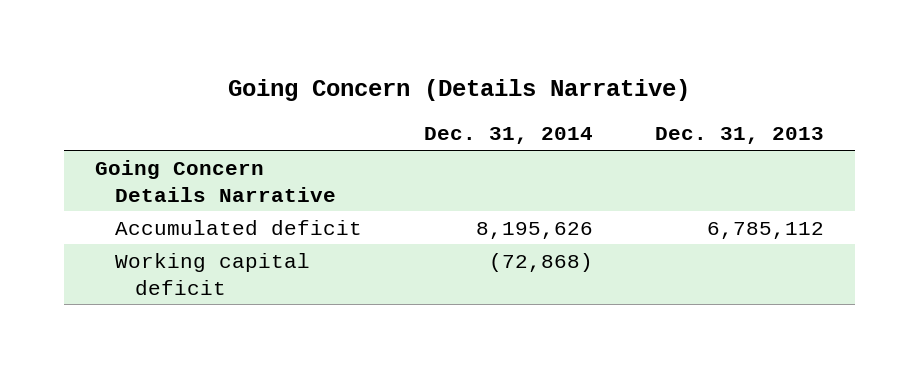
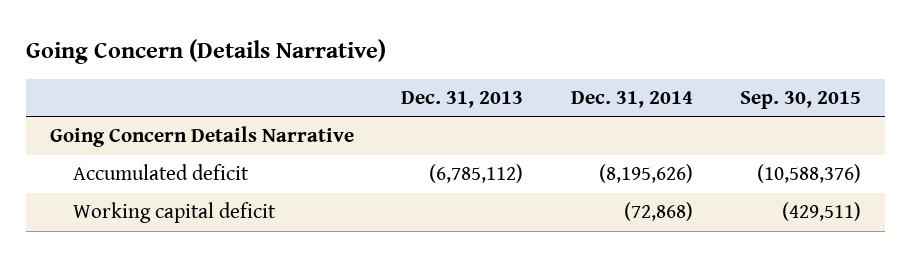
- | Dec. 31, 2014 | Dec. 31, 2013
+ | Dec. 31, 2013 | Dec. 31, 2014 | Sep. 30, 2015
- Accumulated deficit | 8,195,626 | 6,785,112
+ Accumulated deficit | (6,785,112) | (8,195,626) | (10,588,376)

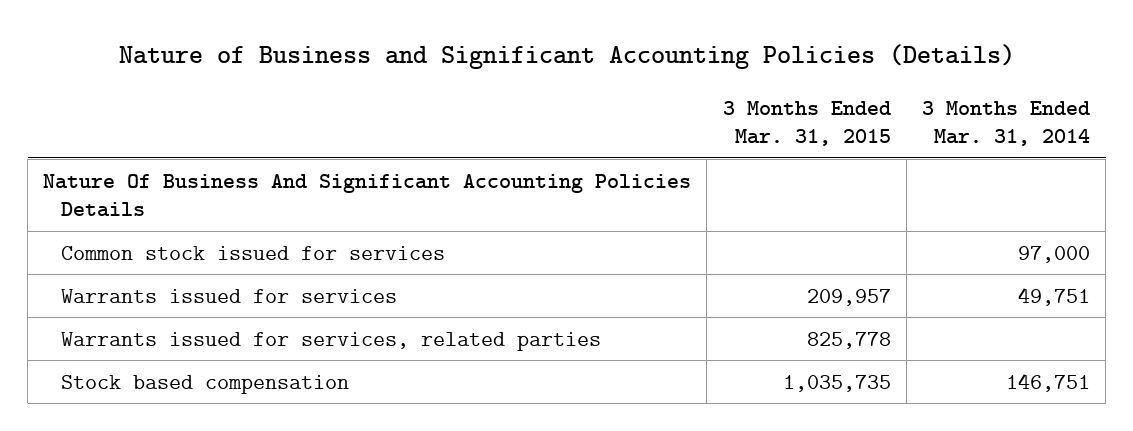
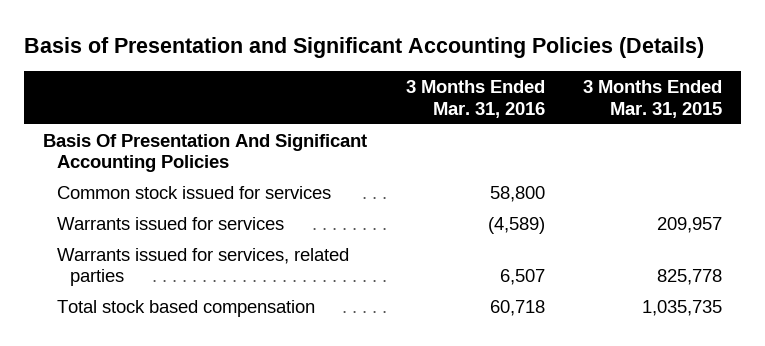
- Nature of Business and Significant Accounting Policies (Details)
+ Basis of Presentation and Significant Accounting Policies (Details)
- | 3 Months Ended Mar. 31, 2015 | 3 Months Ended Mar. 31, 2014
+ | 3 Months Ended Mar. 31, 2016 | 3 Months Ended Mar. 31, 2015
- Nature Of Business And Significant Accounting Policies Details
+ Basis Of Presentation And Significant Accounting Policies
- Stock based compensation | 1,035,735 | 146,751
+ Total stock based compensation | 60,718 | 1,035,735

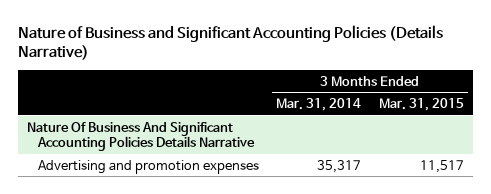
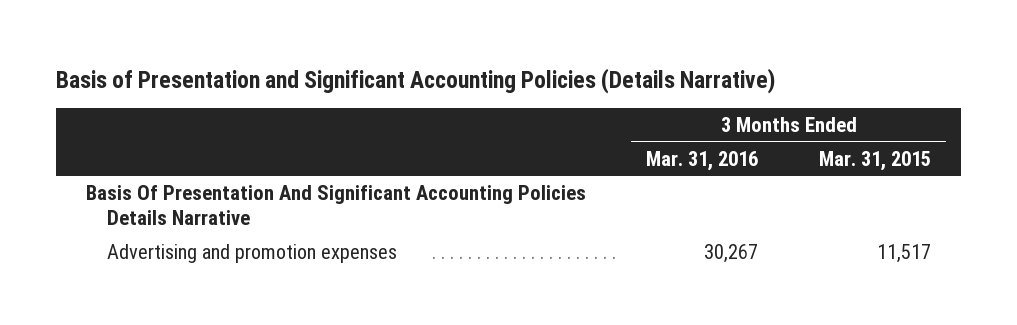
- Nature of Business and Significant Accounting Policies (Details Narrative)
+ Basis of Presentation and Significant Accounting Policies (Details Narrative)
- | 3 Months Ended Mar. 31, 2014 | 3 Months Ended Mar. 31, 2015
+ | 3 Months Ended Mar. 31, 2016 | 3 Months Ended Mar. 31, 2015
- Nature Of Business And Significant Accounting Policies Details Narrative
+ Basis Of Presentation And Significant Accounting Policies Details Narrative

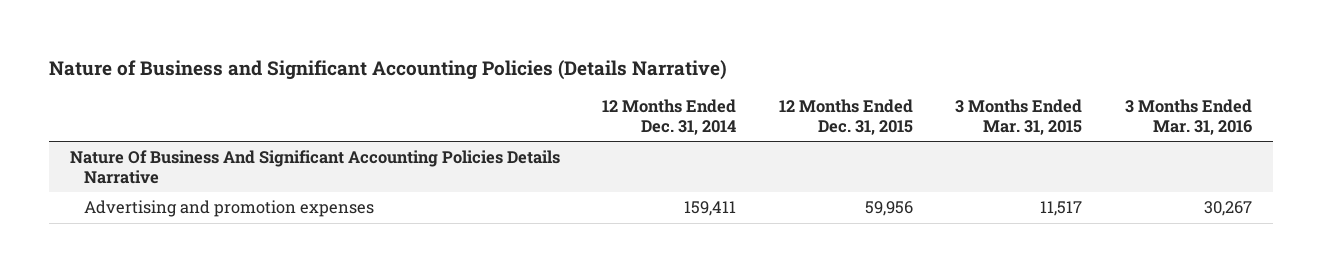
- Basis of Presentation and Significant Accounting Policies (Details Narrative)
+ Nature of Business and Significant Accounting Policies (Details Narrative)
- | 3 Months Ended Mar. 31, 2016 | 3 Months Ended Mar. 31, 2015
+ | 12 Months Ended Dec. 31, 2014 | 12 Months Ended Dec. 31, 2015 | 3 Months Ended Mar. 31, 2015 | 3 Months Ended Mar. 31, 2016
- Basis Of Presentation And Significant Accounting Policies Details Narrative
+ Nature Of Business And Significant Accounting Policies Details Narrative

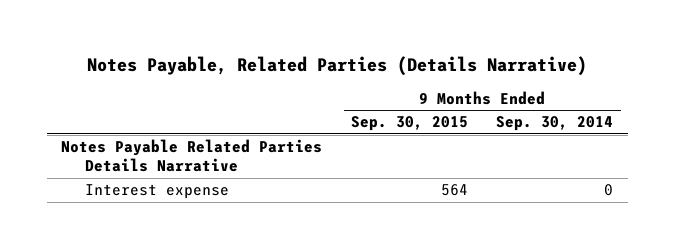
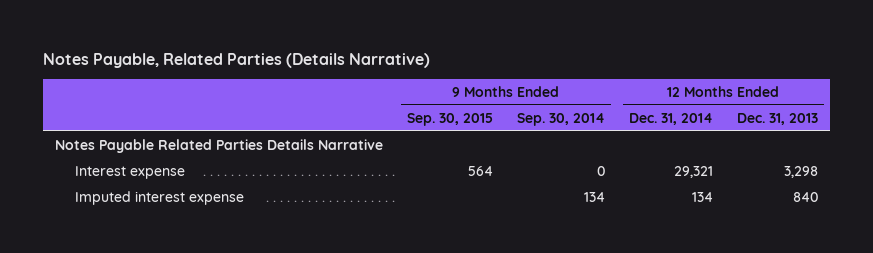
- | 9 Months Ended Sep. 30, 2015 | 9 Months Ended Sep. 30, 2014
+ | 9 Months Ended Sep. 30, 2015 | 9 Months Ended Sep. 30, 2014 | 12 Months Ended Dec. 31, 2014 | 12 Months Ended Dec. 31, 2013
+ Imputed interest expense | | 134 | 134 | 840

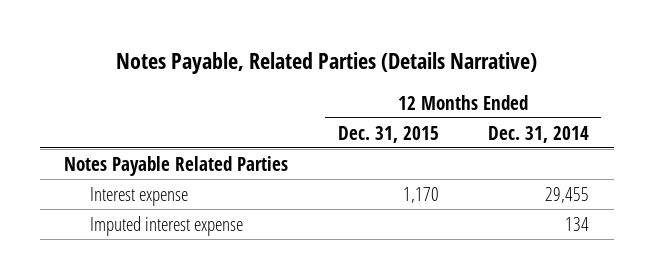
- | 9 Months Ended Sep. 30, 2015 | 9 Months Ended Sep. 30, 2014 | 12 Months Ended Dec. 31, 2014 | 12 Months Ended Dec. 31, 2013
+ | 12 Months Ended Dec. 31, 2015 | 12 Months Ended Dec. 31, 2014
- Notes Payable Related Parties Details Narrative
- Interest expense | 564 | 0 | 29,321 | 3,298
+ Notes Payable Related Parties
+ Interest expense | 1,170 | 29,455

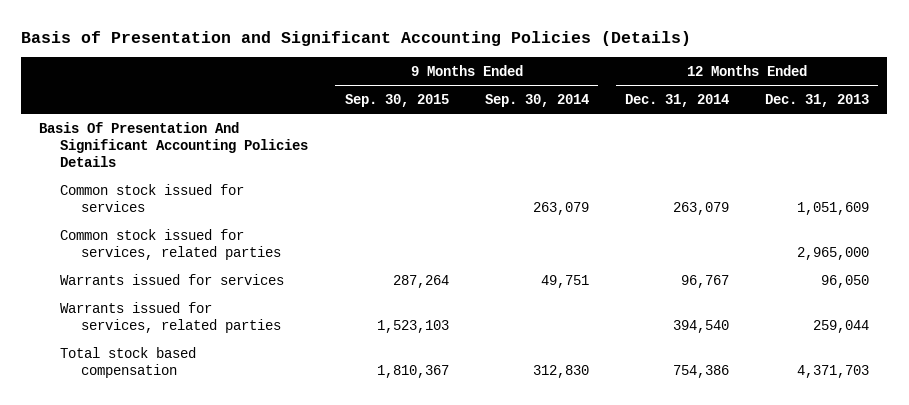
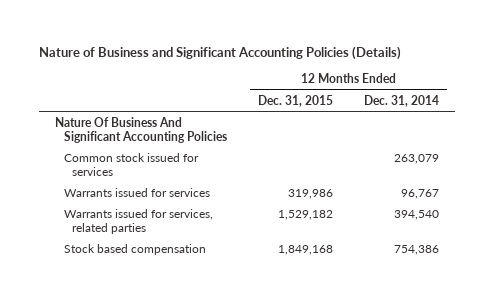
- Basis of Presentation and Significant Accounting Policies (Details)
+ Nature of Business and Significant Accounting Policies (Details)
- | 9 Months Ended Sep. 30, 2015 | 9 Months Ended Sep. 30, 2014 | 12 Months Ended Dec. 31, 2014 | 12 Months Ended Dec. 31, 2013
+ | 12 Months Ended Dec. 31, 2015 | 12 Months Ended Dec. 31, 2014
- Basis Of Presentation And Significant Accounting Policies Details
+ Nature Of Business And Significant Accounting Policies
- Common stock issued for services, related parties | | | | 2,965,000
- Total stock based compensation | 1,810,367 | 312,830 | 754,386 | 4,371,703
+ Stock based compensation | 1,849,168 | 754,386

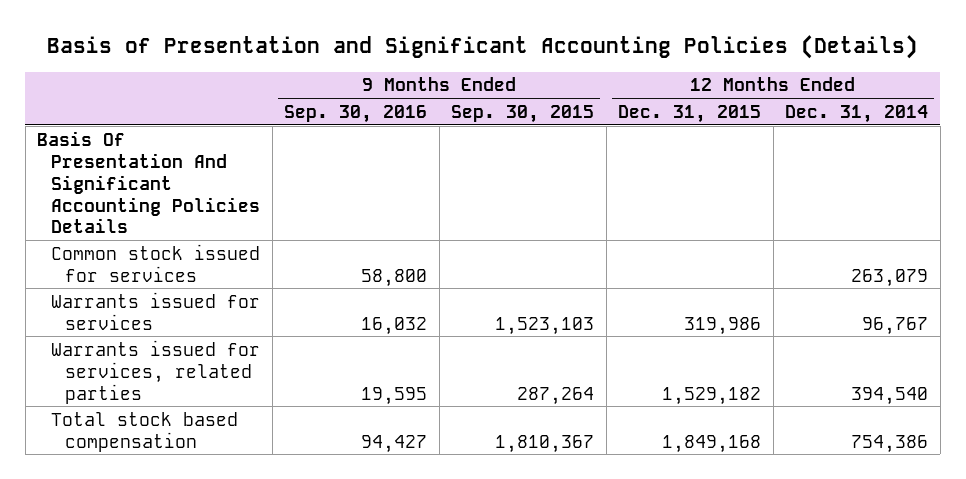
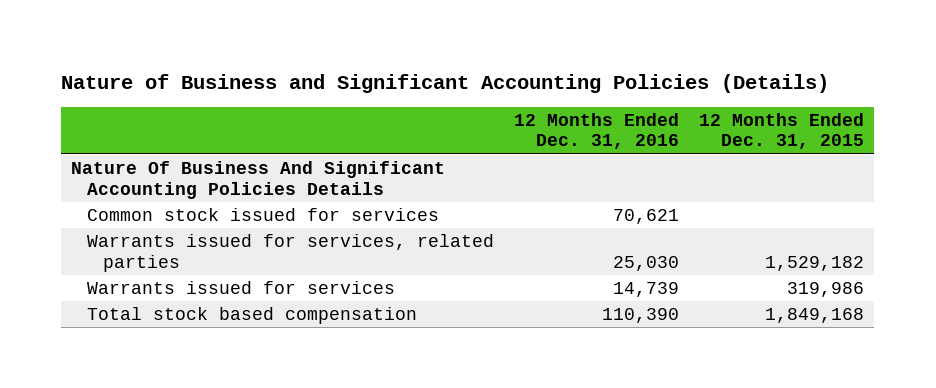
- Basis of Presentation and Significant Accounting Policies (Details)
+ Nature of Business and Significant Accounting Policies (Details)
- | 9 Months Ended Sep. 30, 2016 | 9 Months Ended Sep. 30, 2015 | 12 Months Ended Dec. 31, 2015 | 12 Months Ended Dec. 31, 2014
+ | 12 Months Ended Dec. 31, 2016 | 12 Months Ended Dec. 31, 2015
- Basis Of Presentation And Significant Accounting Policies Details
+ Nature Of Business And Significant Accounting Policies Details
moved down: Warrants issued for services | 14,739 | 319,986

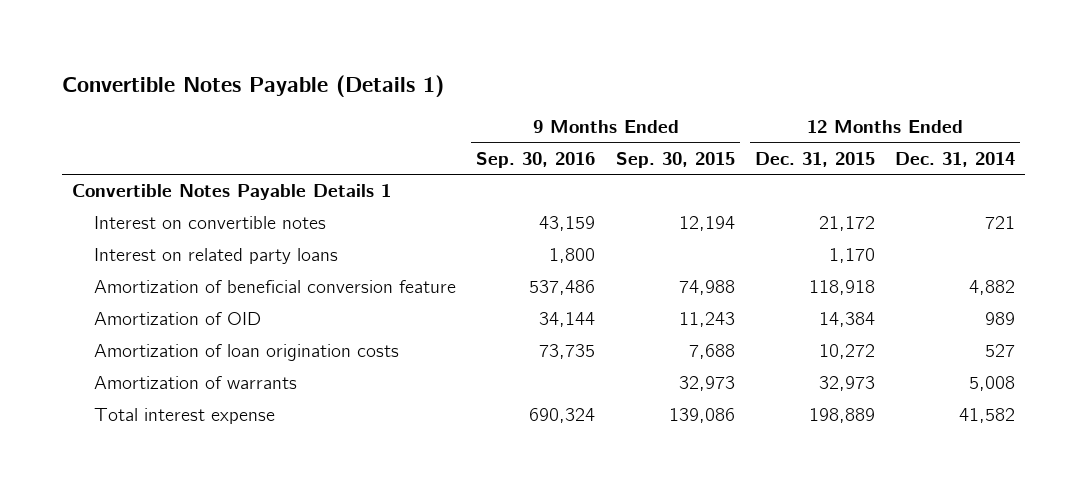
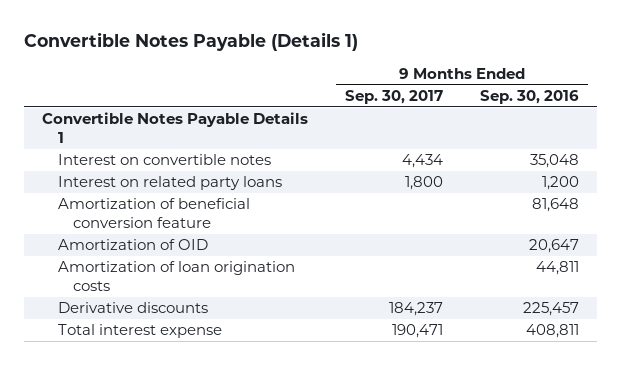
- | 9 Months Ended Sep. 30, 2016 | 9 Months Ended Sep. 30, 2015 | 12 Months Ended Dec. 31, 2015 | 12 Months Ended Dec. 31, 2014
+ | 9 Months Ended Sep. 30, 2017 | 9 Months Ended Sep. 30, 2016
- Interest on convertible notes | 43,159 | 12,194 | 21,172 | 721
- Interest on related party loans | 1,800 | | 1,170 |
- Amortization of beneficial conversion feature | 537,486 | 74,988 | 118,918 | 4,882
- Amortization of OID | 34,144 | 11,243 | 14,384 | 989
- Amortization of loan origination costs | 73,735 | 7,688 | 10,272 | 527
- Amortization of warrants | | 32,973 | 32,973 | 5,008
- Total interest expense | 690,324 | 139,086 | 198,889 | 41,582
+ Interest on convertible notes | 4,434 | 35,048
+ Interest on related party loans | 1,800 | 1,200
+ Amortization of beneficial conversion feature | | 81,648
+ Amortization of OID | | 20,647
+ Amortization of loan origination costs | | 44,811
+ Derivative discounts | 184,237 | 225,457
+ Total interest expense | 190,471 | 408,811

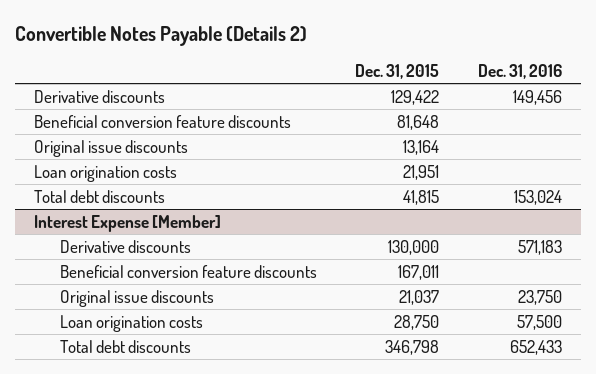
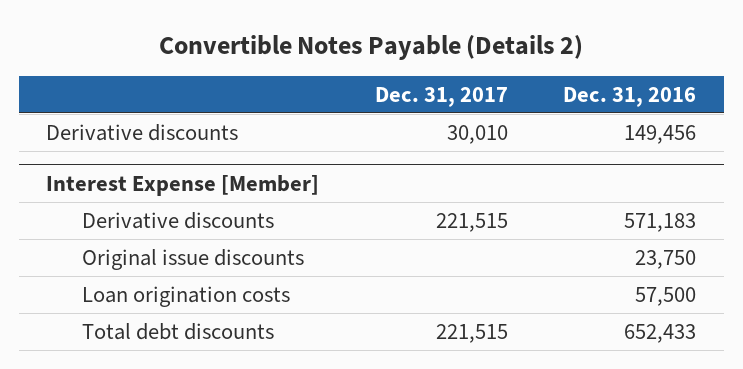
- | Dec. 31, 2015 | Dec. 31, 2016
+ | Dec. 31, 2017 | Dec. 31, 2016
- Beneficial conversion feature discounts | 81,648 |
- Original issue discounts | 13,164 |
- Loan origination costs | 21,951 |
- Total debt discounts | 41,815 | 153,024
@ Interest Expense [Member]
- Beneficial conversion feature discounts | 167,011 |

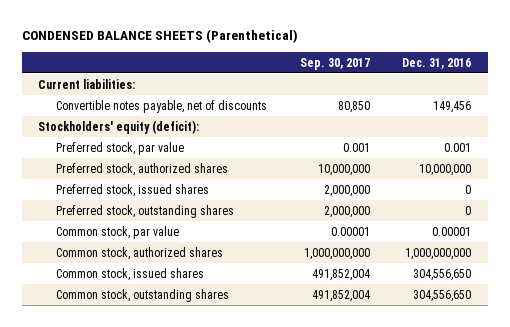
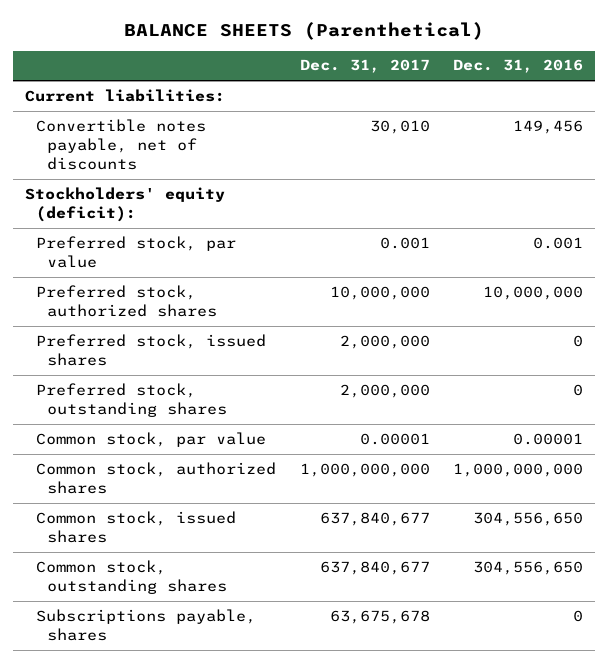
- CONDENSED BALANCE SHEETS (Parenthetical)
+ BALANCE SHEETS (Parenthetical)
- | Sep. 30, 2017 | Dec. 31, 2016
+ | Dec. 31, 2017 | Dec. 31, 2016
+ Subscriptions payable, shares | 63,675,678 | 0

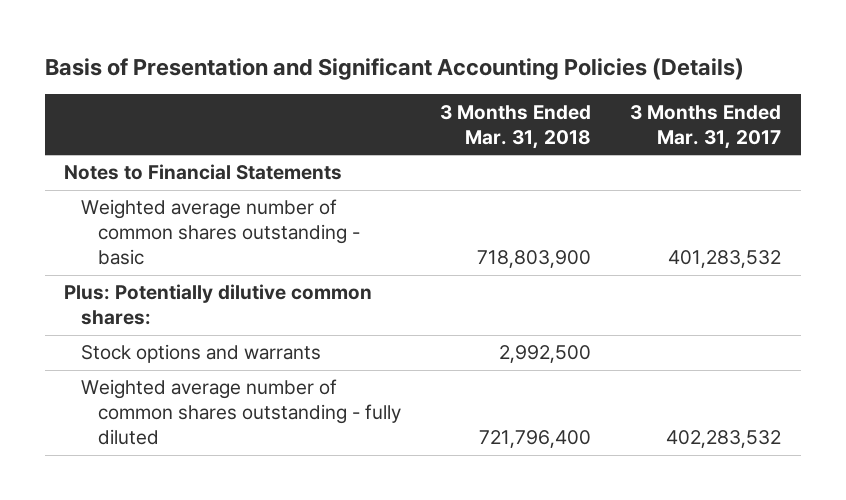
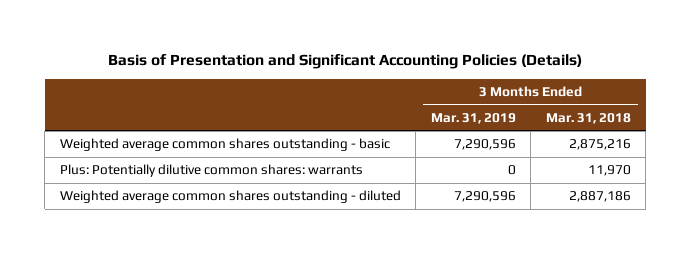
- | 3 Months Ended Mar. 31, 2018 | 3 Months Ended Mar. 31, 2017
+ | 3 Months Ended Mar. 31, 2019 | 3 Months Ended Mar. 31, 2018
- Notes to Financial Statements
- Weighted average number of common shares outstanding - basic | 718,803,900 | 401,283,532
- Plus: Potentially dilutive common shares:
- Stock options and warrants | 2,992,500 |
- Weighted average number of common shares outstanding - fully diluted | 721,796,400 | 402,283,532
+ Weighted average common shares outstanding - basic | 7,290,596 | 2,875,216
+ Plus: Potentially dilutive common shares: warrants | 0 | 11,970
+ Weighted average common shares outstanding - diluted | 7,290,596 | 2,887,186

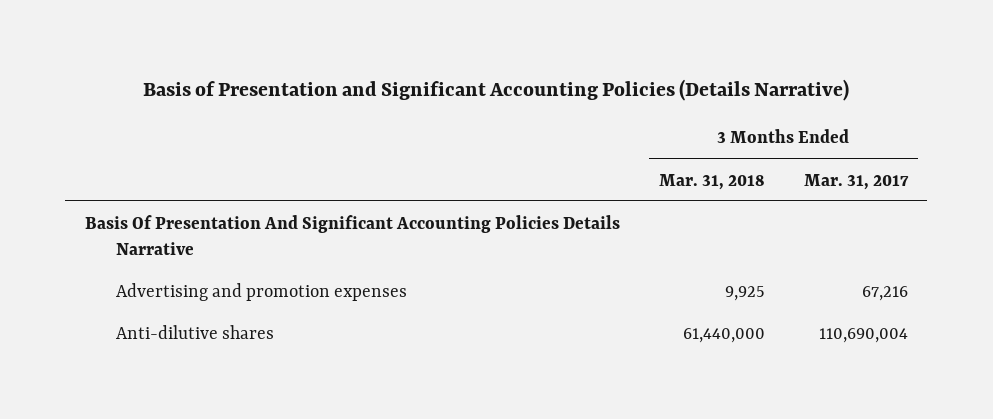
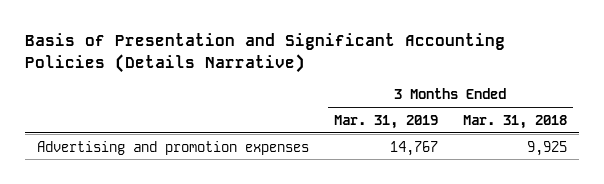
- | 3 Months Ended Mar. 31, 2018 | 3 Months Ended Mar. 31, 2017
+ | 3 Months Ended Mar. 31, 2019 | 3 Months Ended Mar. 31, 2018
- Basis Of Presentation And Significant Accounting Policies Details Narrative
- Anti-dilutive shares | 61,440,000 | 110,690,004

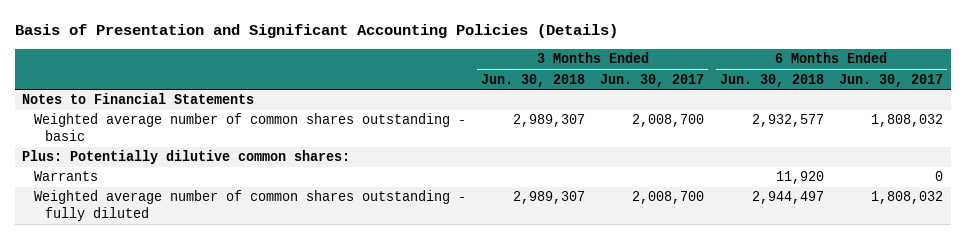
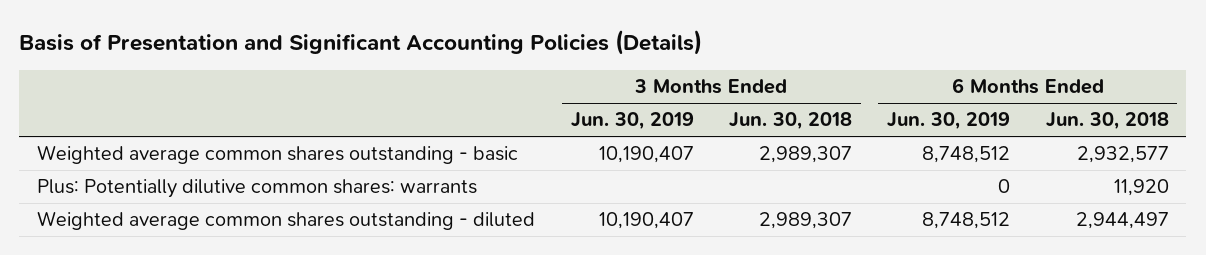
- | 3 Months Ended Jun. 30, 2018 | 3 Months Ended Jun. 30, 2017 | 6 Months Ended Jun. 30, 2018 | 6 Months Ended Jun. 30, 2017
+ | 3 Months Ended Jun. 30, 2019 | 3 Months Ended Jun. 30, 2018 | 6 Months Ended Jun. 30, 2019 | 6 Months Ended Jun. 30, 2018
- Notes to Financial Statements
- Weighted average number of common shares outstanding - basic | 2,989,307 | 2,008,700 | 2,932,577 | 1,808,032
- Plus: Potentially dilutive common shares:
- Warrants | | | 11,920 | 0
- Weighted average number of common shares outstanding - fully diluted | 2,989,307 | 2,008,700 | 2,944,497 | 1,808,032
+ Weighted average common shares outstanding - basic | 10,190,407 | 2,989,307 | 8,748,512 | 2,932,577
+ Plus: Potentially dilutive common shares: warrants | | | 0 | 11,920
+ Weighted average common shares outstanding - diluted | 10,190,407 | 2,989,307 | 8,748,512 | 2,944,497

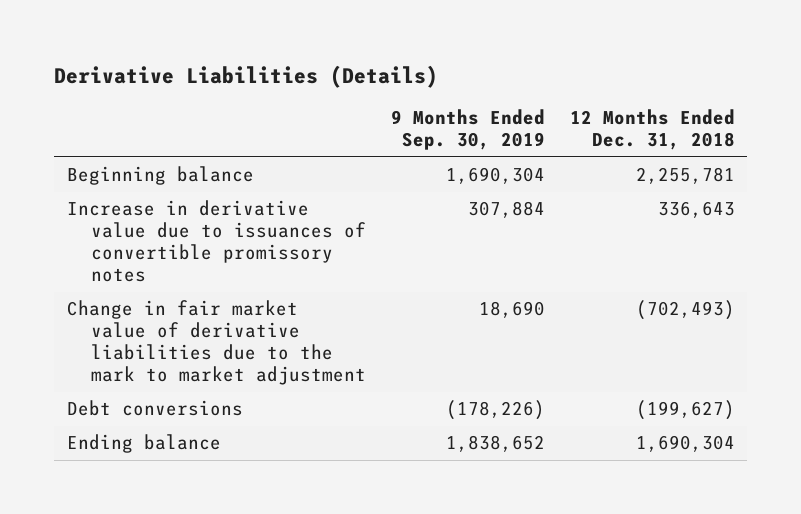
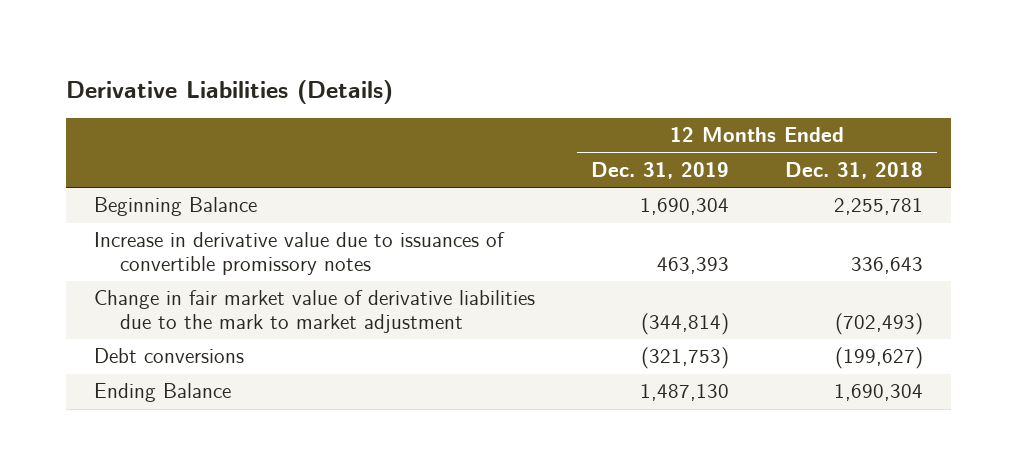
- | 9 Months Ended Sep. 30, 2019 | 12 Months Ended Dec. 31, 2018
+ | 12 Months Ended Dec. 31, 2019 | 12 Months Ended Dec. 31, 2018
- Beginning balance | 1,690,304 | 2,255,781
+ Beginning Balance | 1,690,304 | 2,255,781
- Ending balance | 1,838,652 | 1,690,304
+ Ending Balance | 1,487,130 | 1,690,304

